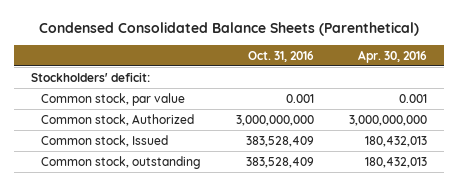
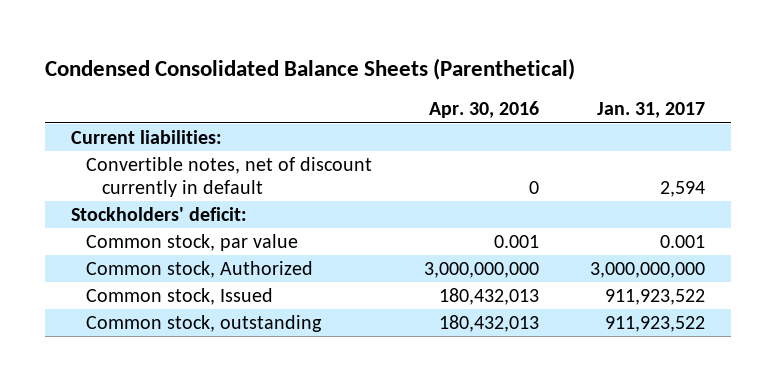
- | Oct. 31, 2016 | Apr. 30, 2016
+ | Apr. 30, 2016 | Jan. 31, 2017
+ Current liabilities:
+ Convertible notes, net of discount currently in default | 0 | 2,594

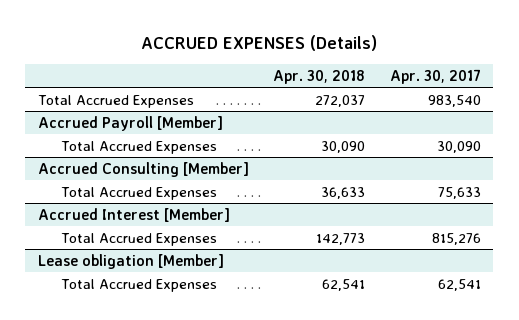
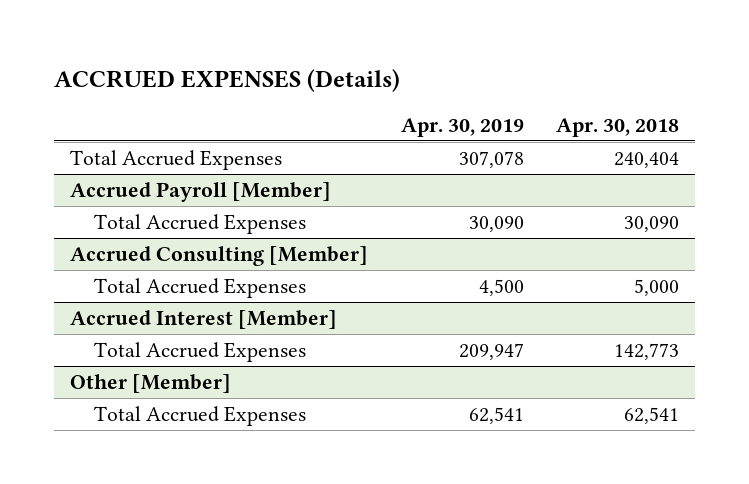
- | Apr. 30, 2018 | Apr. 30, 2017
+ | Apr. 30, 2019 | Apr. 30, 2018
- Total Accrued Expenses | 272,037 | 983,540
+ Total Accrued Expenses | 307,078 | 240,404
@ Accrued Consulting [Member]
- Total Accrued Expenses | 36,633 | 75,633
+ Total Accrued Expenses | 4,500 | 5,000
- Lease obligation [Member]
+ Other [Member]

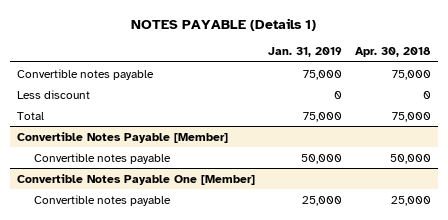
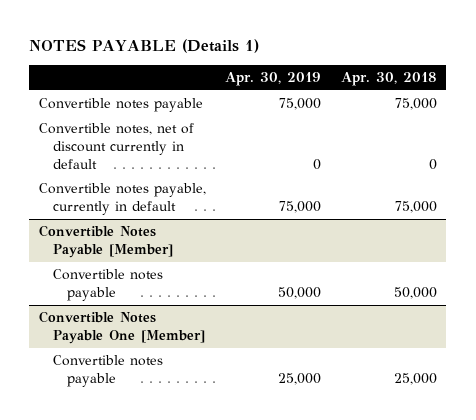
- | Jan. 31, 2019 | Apr. 30, 2018
+ | Apr. 30, 2019 | Apr. 30, 2018
- Less discount | 0 | 0
- Total | 75,000 | 75,000
+ Convertible notes, net of discount currently in default | 0 | 0
+ Convertible notes payable, currently in default | 75,000 | 75,000

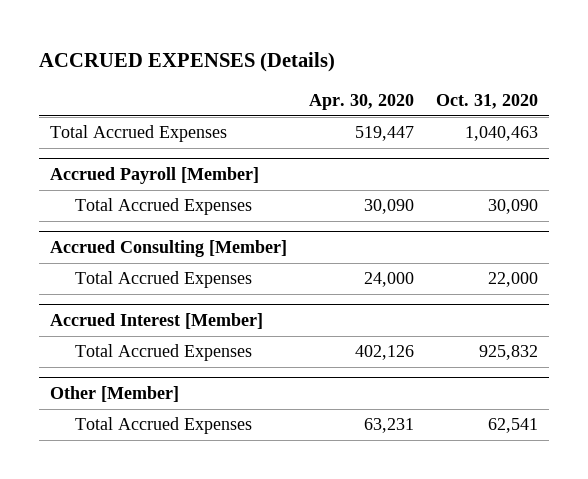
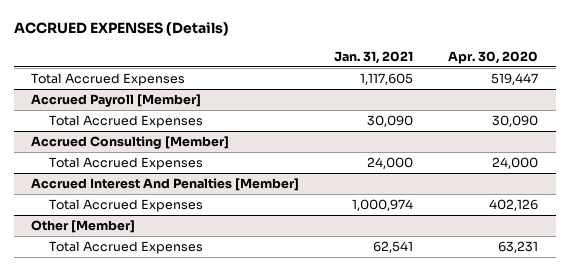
- | Apr. 30, 2020 | Oct. 31, 2020
+ | Jan. 31, 2021 | Apr. 30, 2020
- Accrued Interest [Member]
+ Accrued Interest And Penalties [Member]

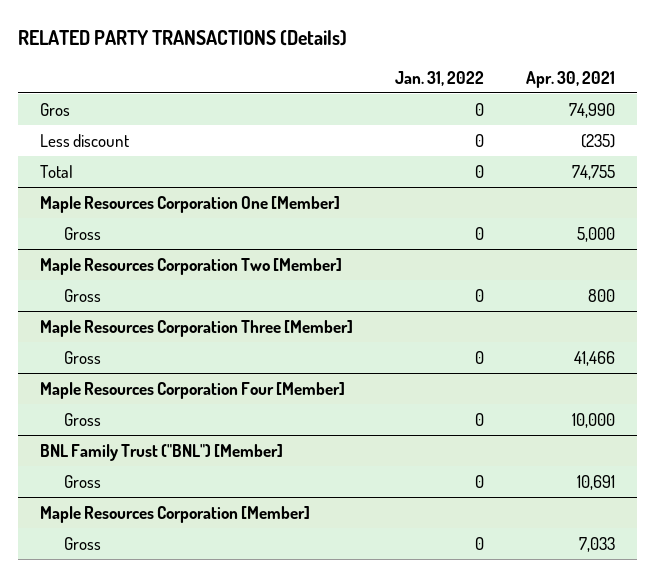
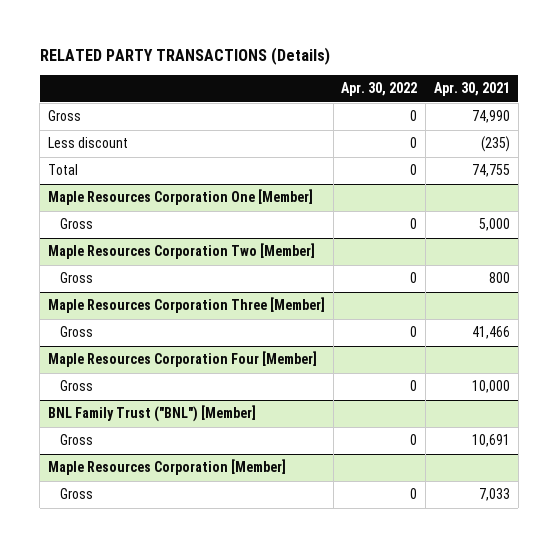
- | Jan. 31, 2022 | Apr. 30, 2021
+ | Apr. 30, 2022 | Apr. 30, 2021
- Gros | 0 | 74,990
+ Gross | 0 | 74,990

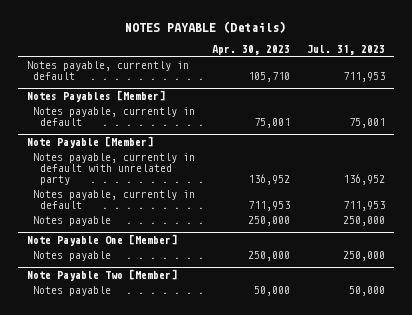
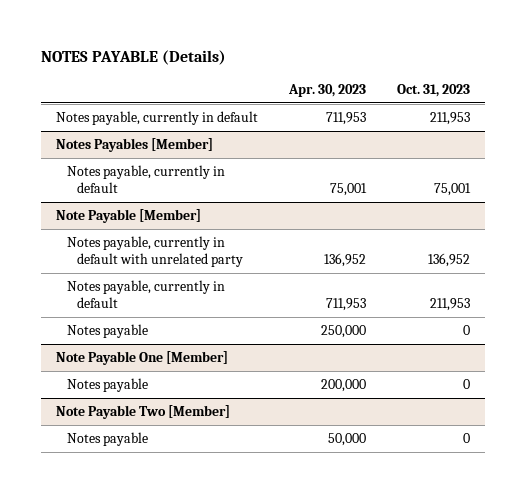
- | Apr. 30, 2023 | Jul. 31, 2023
+ | Apr. 30, 2023 | Oct. 31, 2023
- Notes payable, currently in default | 105,710 | 711,953
+ Notes payable, currently in default | 711,953 | 211,953
@ Note Payable One [Member]
- Notes payable | 250,000 | 250,000
+ Notes payable | 200,000 | 0

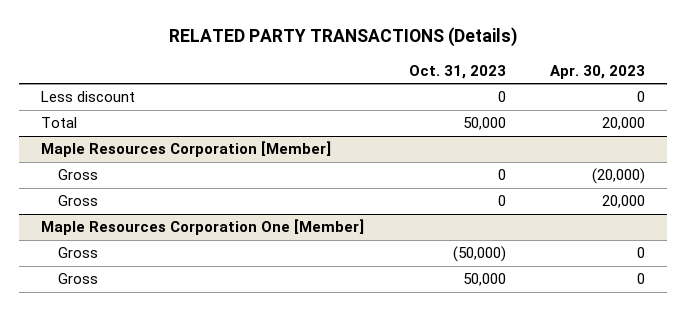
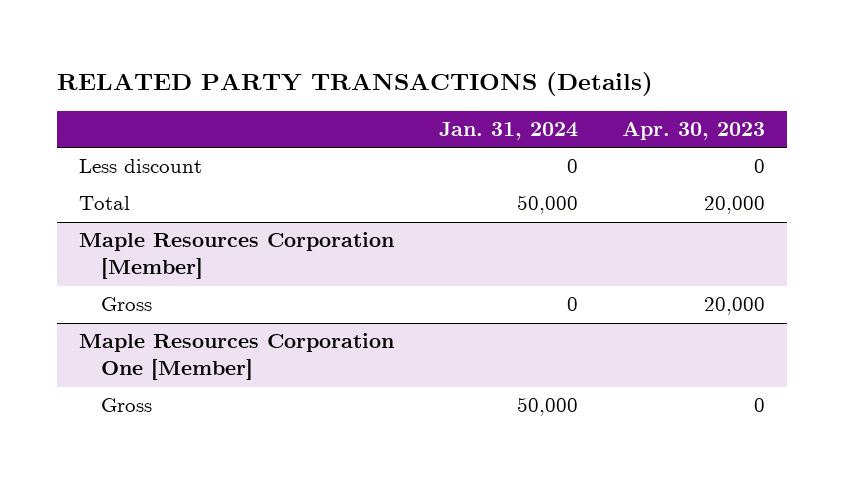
- | Oct. 31, 2023 | Apr. 30, 2023
+ | Jan. 31, 2024 | Apr. 30, 2023
@ Maple Resources Corporation [Member]
- Gross | 0 | (20,000)
@ Maple Resources Corporation One [Member]
- Gross | 50,000 | 0

